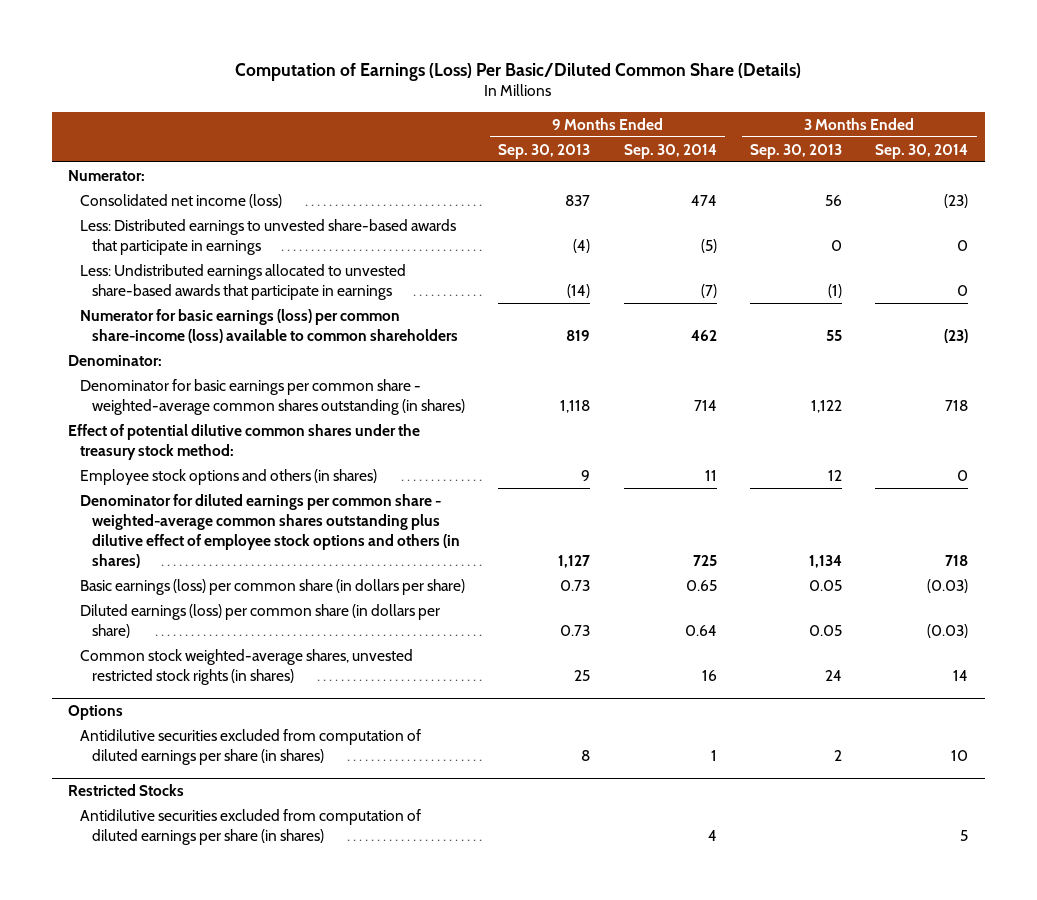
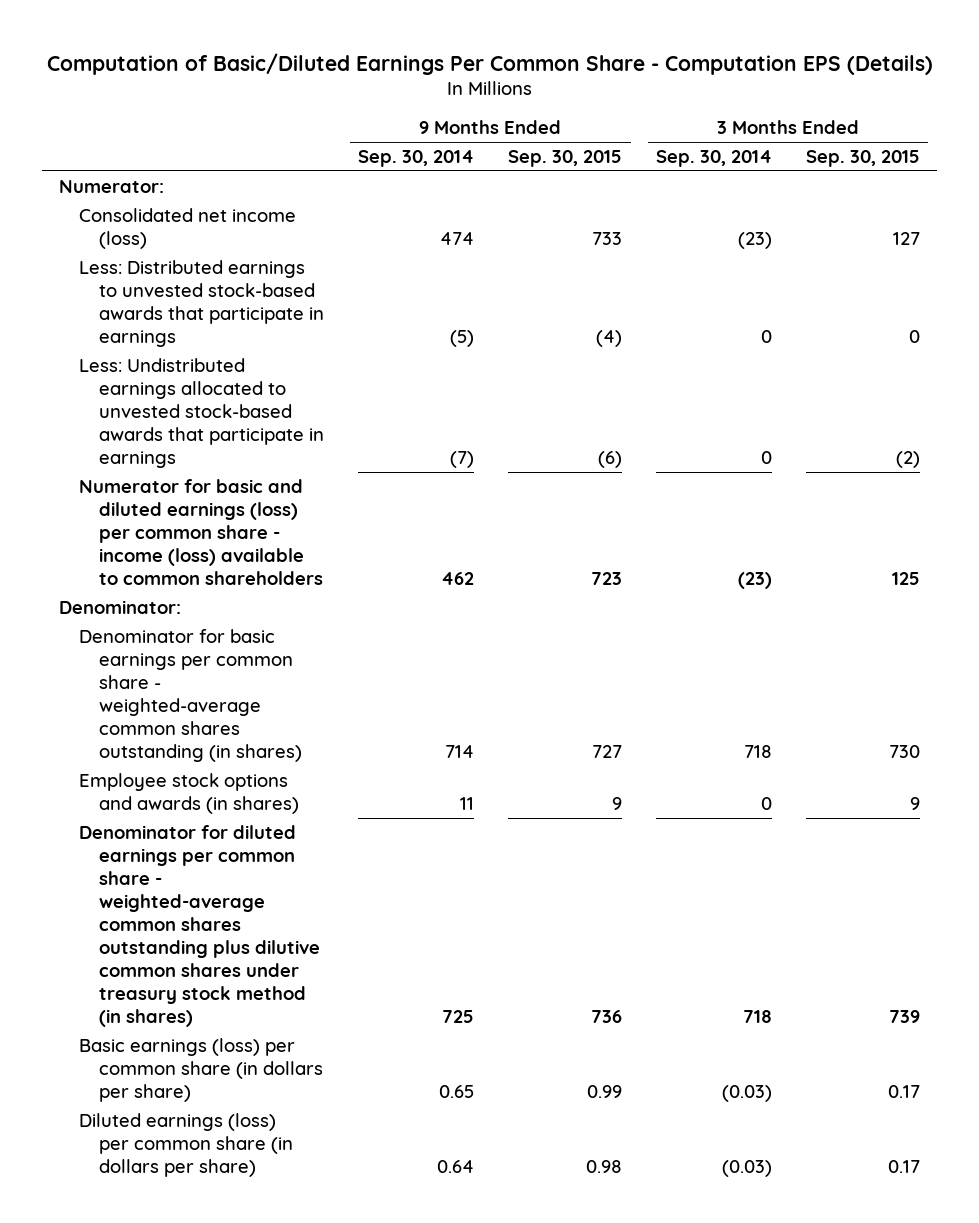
- Computation of Earnings (Loss) Per Basic/Diluted Common Share (Details)
+ Computation of Basic/Diluted Earnings Per Common Share - Computation EPS (Details)
- | 9 Months Ended Sep. 30, 2013 | 9 Months Ended Sep. 30, 2014 | 3 Months Ended Sep. 30, 2013 | 3 Months Ended Sep. 30, 2014
+ | 9 Months Ended Sep. 30, 2014 | 9 Months Ended Sep. 30, 2015 | 3 Months Ended Sep. 30, 2014 | 3 Months Ended Sep. 30, 2015
- Less: Distributed earnings to unvested share-based awards that participate in earnings | (4) | (5) | 0 | 0
- Less: Undistributed earnings allocated to unvested share-based awards that participate in earnings | (14) | (7) | (1) | 0
- Numerator for basic earnings (loss) per common share-income (loss) available to common shareholders | 819 | 462 | 55 | (23)
+ Less: Distributed earnings to unvested stock-based awards that participate in earnings | (5) | (4) | 0 | 0
+ Less: Undistributed earnings allocated to unvested stock-based awards that participate in earnings | (7) | (6) | 0 | (2)
+ Numerator for basic and diluted earnings (loss) per common share - income (loss) available to common shareholders | 462 | 723 | (23) | 125
- Effect of potential dilutive common shares under the treasury stock method:
- Employee stock options and others (in shares) | 9 | 11 | 12 | 0
- Denominator for diluted earnings per common share - weighted-average common shares outstanding plus dilutive effect of employee stock options and others (in shares) | 1,127 | 725 | 1,134 | 718
+ Employee stock options and awards (in shares) | 11 | 9 | 0 | 9
+ Denominator for diluted earnings per common share - weighted-average common shares outstanding plus dilutive common shares under treasury stock method (in shares) | 725 | 736 | 718 | 739
- Common stock weighted-average shares, unvested restricted stock rights (in shares) | 25 | 16 | 24 | 14
- Options
- Antidilutive securities excluded from computation of diluted earnings per share (in shares) | 8 | 1 | 2 | 10
- Restricted Stocks
- Antidilutive securities excluded from computation of diluted earnings per share (in shares) | | 4 | | 5

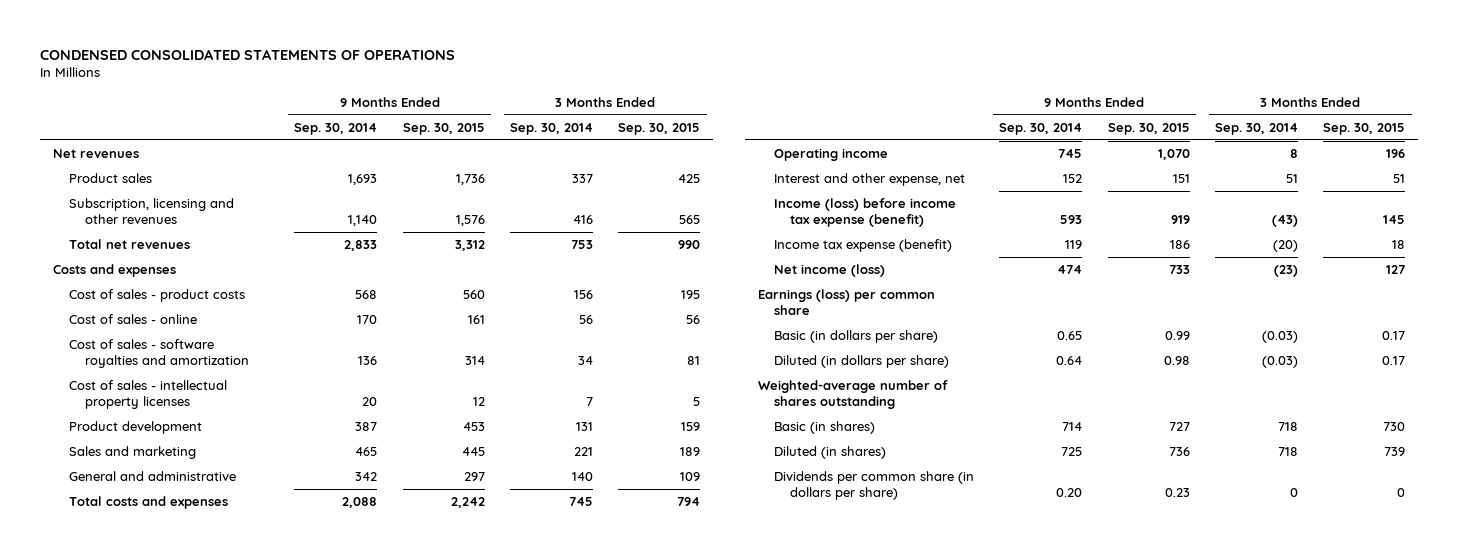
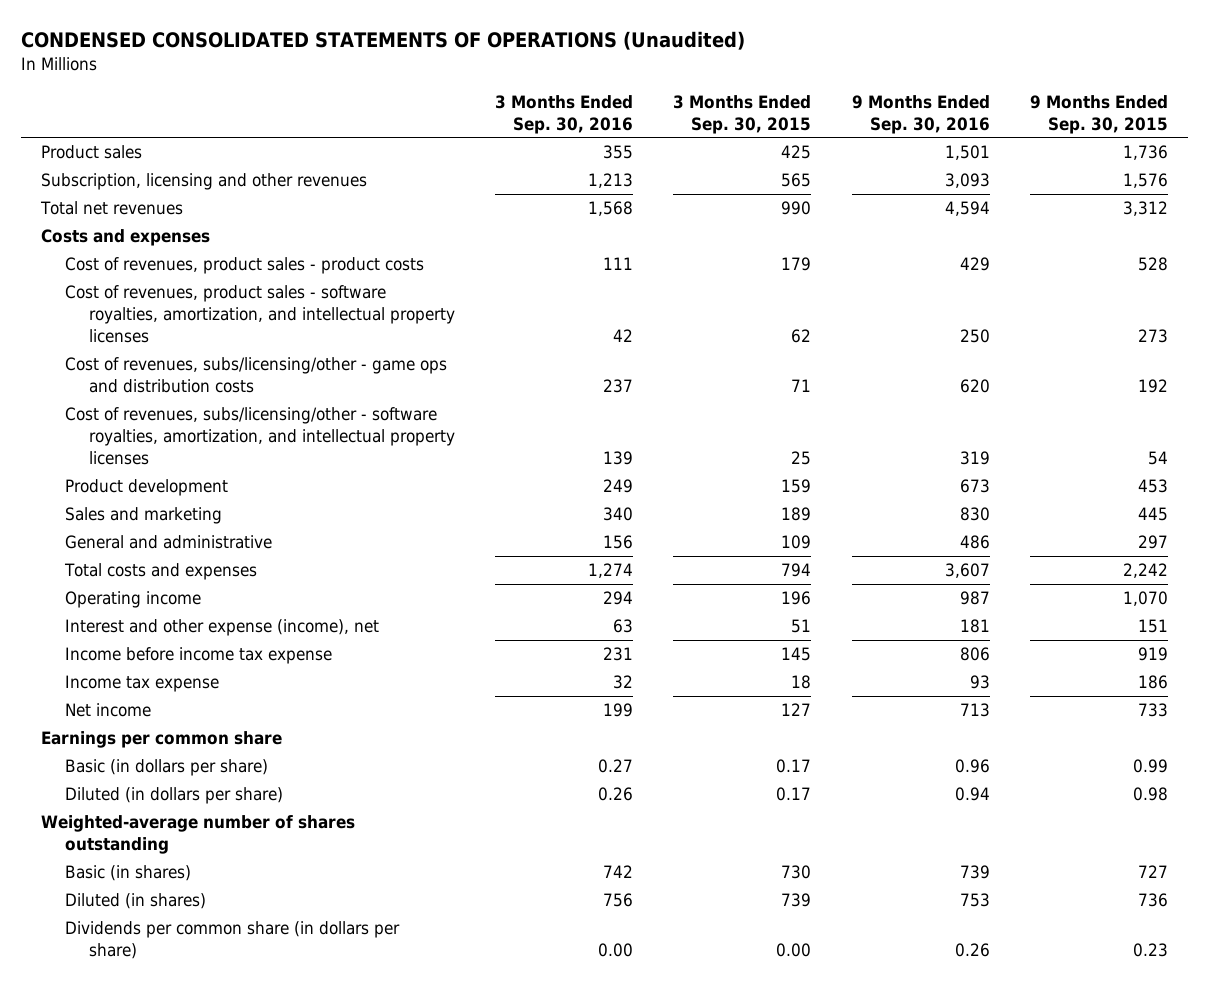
- CONDENSED CONSOLIDATED STATEMENTS OF OPERATIONS
+ CONDENSED CONSOLIDATED STATEMENTS OF OPERATIONS (Unaudited)
- | 9 Months Ended Sep. 30, 2014 | 9 Months Ended Sep. 30, 2015 | 3 Months Ended Sep. 30, 2014 | 3 Months Ended Sep. 30, 2015
+ | 3 Months Ended Sep. 30, 2016 | 3 Months Ended Sep. 30, 2015 | 9 Months Ended Sep. 30, 2016 | 9 Months Ended Sep. 30, 2015
- Net revenues
- Cost of sales - product costs | 568 | 560 | 156 | 195
- Cost of sales - online | 170 | 161 | 56 | 56
- Cost of sales - software royalties and amortization | 136 | 314 | 34 | 81
- Cost of sales - intellectual property licenses | 20 | 12 | 7 | 5
+ Cost of revenues, product sales - product costs | 111 | 179 | 429 | 528
+ Cost of revenues, product sales - software royalties, amortization, and intellectual property licenses | 42 | 62 | 250 | 273
+ Cost of revenues, subs/licensing/other - game ops and distribution costs | 237 | 71 | 620 | 192
+ Cost of revenues, subs/licensing/other - software royalties, amortization, and intellectual property licenses | 139 | 25 | 319 | 54
- Interest and other expense, net | 152 | 151 | 51 | 51
- Income (loss) before income tax expense (benefit) | 593 | 919 | (43) | 145
- Income tax expense (benefit) | 119 | 186 | (20) | 18
- Net income (loss) | 474 | 733 | (23) | 127
- Earnings (loss) per common share
+ Interest and other expense (income), net | 63 | 51 | 181 | 151
+ Income before income tax expense | 231 | 145 | 806 | 919
+ Income tax expense | 32 | 18 | 93 | 186
+ Net income | 199 | 127 | 713 | 733
+ Earnings per common share
- Dividends per common share (in dollars per share) | 0.20 | 0.23 | 0 | 0
+ Dividends per common share (in dollars per share) | 0.00 | 0.00 | 0.26 | 0.23

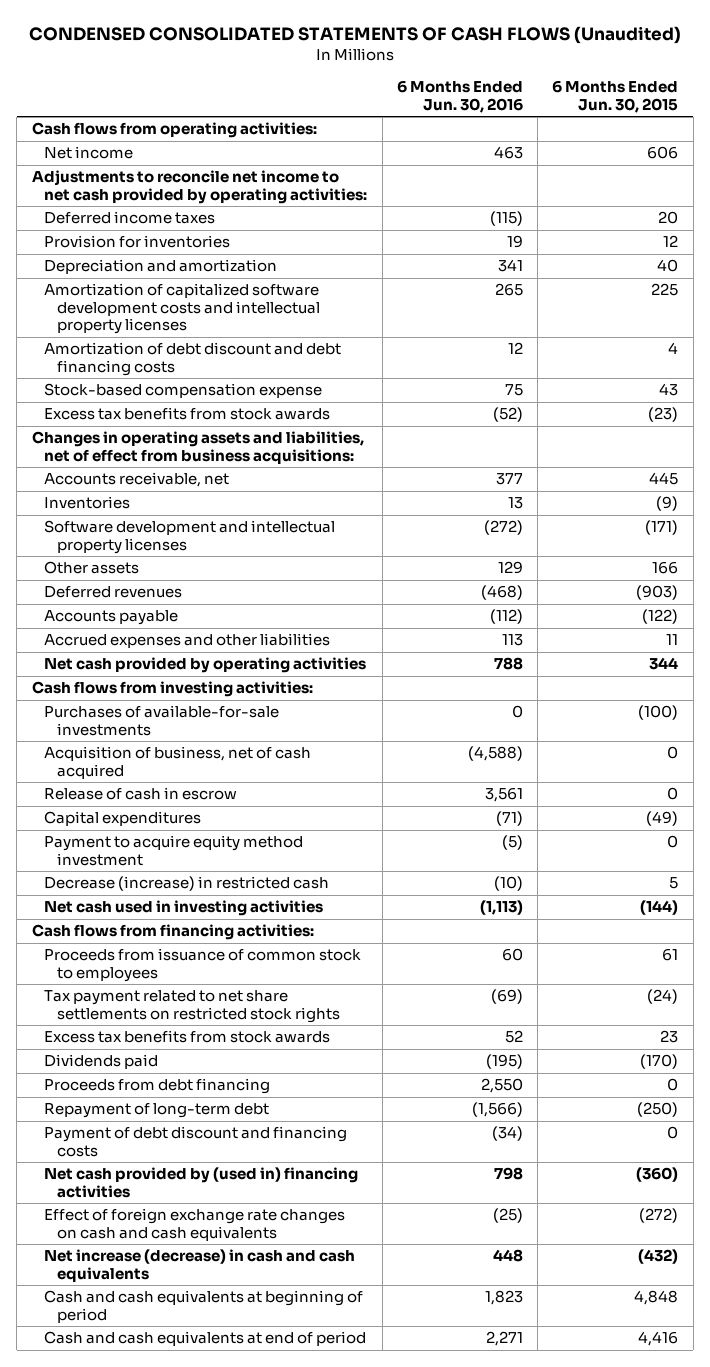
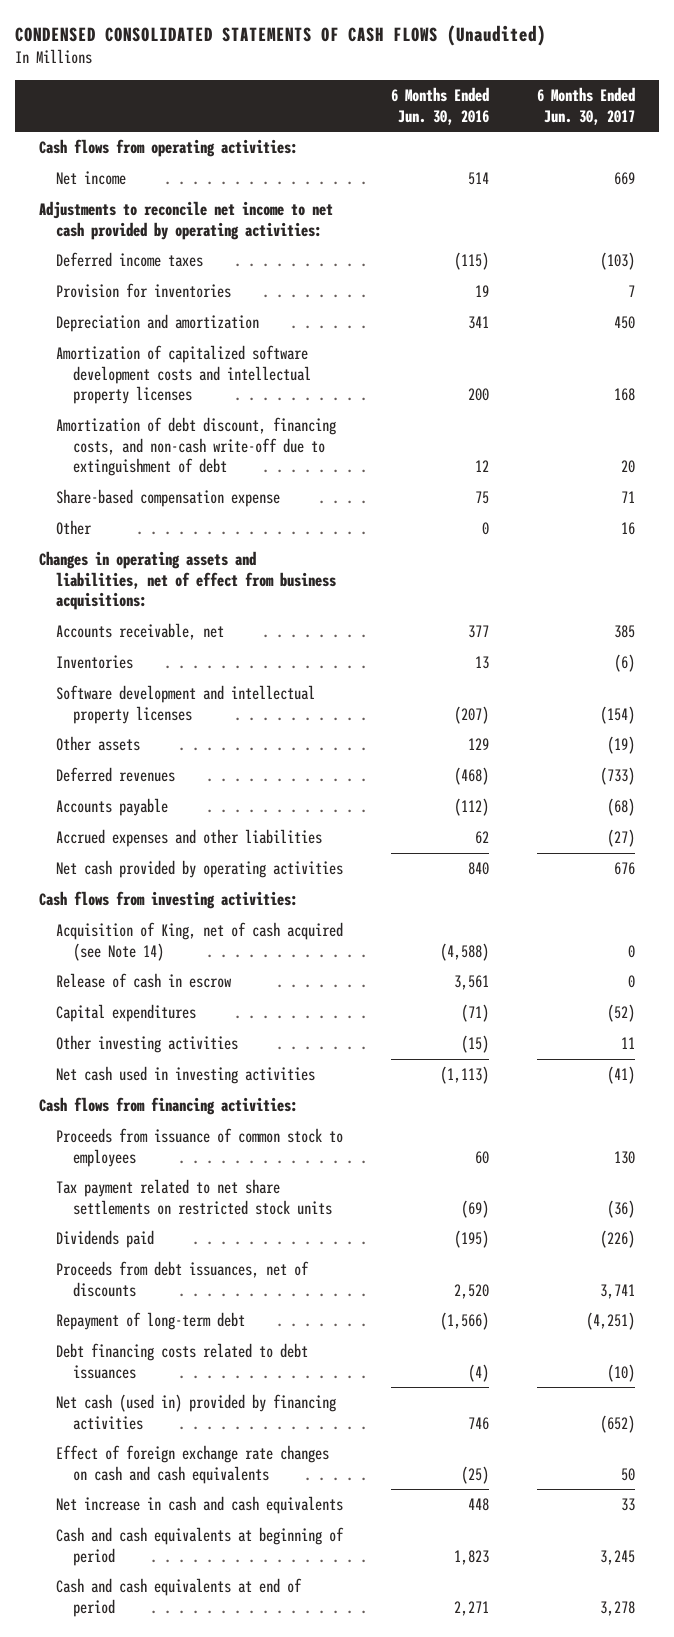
- | 6 Months Ended Jun. 30, 2016 | 6 Months Ended Jun. 30, 2015
+ | 6 Months Ended Jun. 30, 2016 | 6 Months Ended Jun. 30, 2017
- Net income | 463 | 606
+ Net income | 514 | 669
- Amortization of capitalized software development costs and intellectual property licenses | 265 | 225
- Amortization of debt discount and debt financing costs | 12 | 4
- Stock-based compensation expense | 75 | 43
- Excess tax benefits from stock awards | (52) | (23)
+ Amortization of capitalized software development costs and intellectual property licenses | 200 | 168
+ Amortization of debt discount, financing costs, and non-cash write-off due to extinguishment of debt | 12 | 20
+ Share-based compensation expense | 75 | 71
+ Other | 0 | 16
- Software development and intellectual property licenses | (272) | (171)
+ Software development and intellectual property licenses | (207) | (154)
- Accrued expenses and other liabilities | 113 | 11
- Net cash provided by operating activities | 788 | 344
+ Accrued expenses and other liabilities | 62 | (27)
+ Net cash provided by operating activities | 840 | 676
- Purchases of available-for-sale investments | 0 | (100)
- Acquisition of business, net of cash acquired | (4,588) | 0
+ Acquisition of King, net of cash acquired (see Note 14) | (4,588) | 0
- Payment to acquire equity method investment | (5) | 0
- Decrease (increase) in restricted cash | (10) | 5
+ Other investing activities | (15) | 11
- Tax payment related to net share settlements on restricted stock rights | (69) | (24)
- Excess tax benefits from stock awards | 52 | 23
+ Tax payment related to net share settlements on restricted stock units | (69) | (36)
- Proceeds from debt financing | 2,550 | 0
+ Proceeds from debt issuances, net of discounts | 2,520 | 3,741
- Payment of debt discount and financing costs | (34) | 0
- Net cash provided by (used in) financing activities | 798 | (360)
+ Debt financing costs related to debt issuances | (4) | (10)
+ Net cash (used in) provided by financing activities | 746 | (652)
- Net increase (decrease) in cash and cash equivalents | 448 | (432)
+ Net increase in cash and cash equivalents | 448 | 33

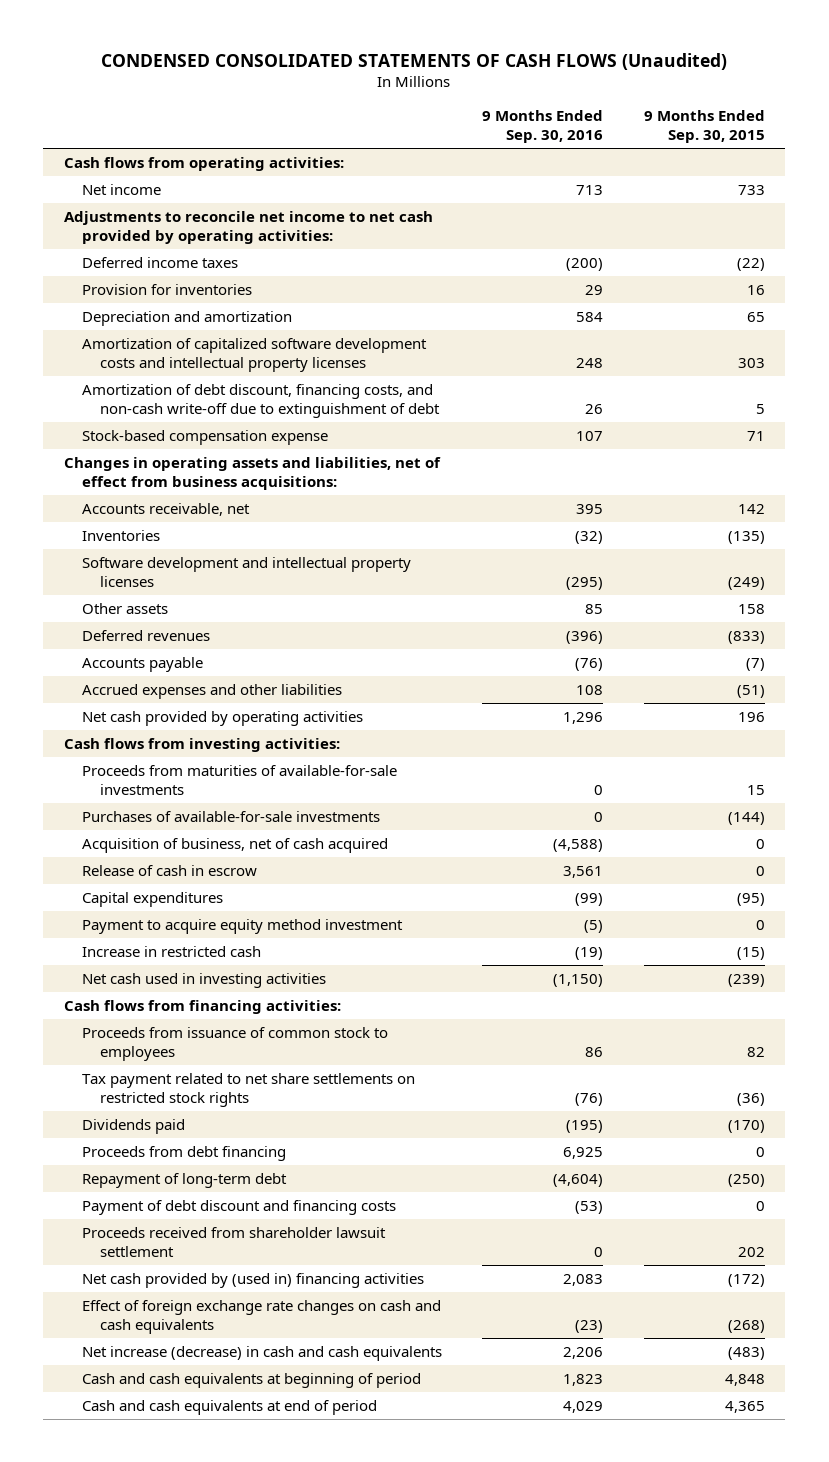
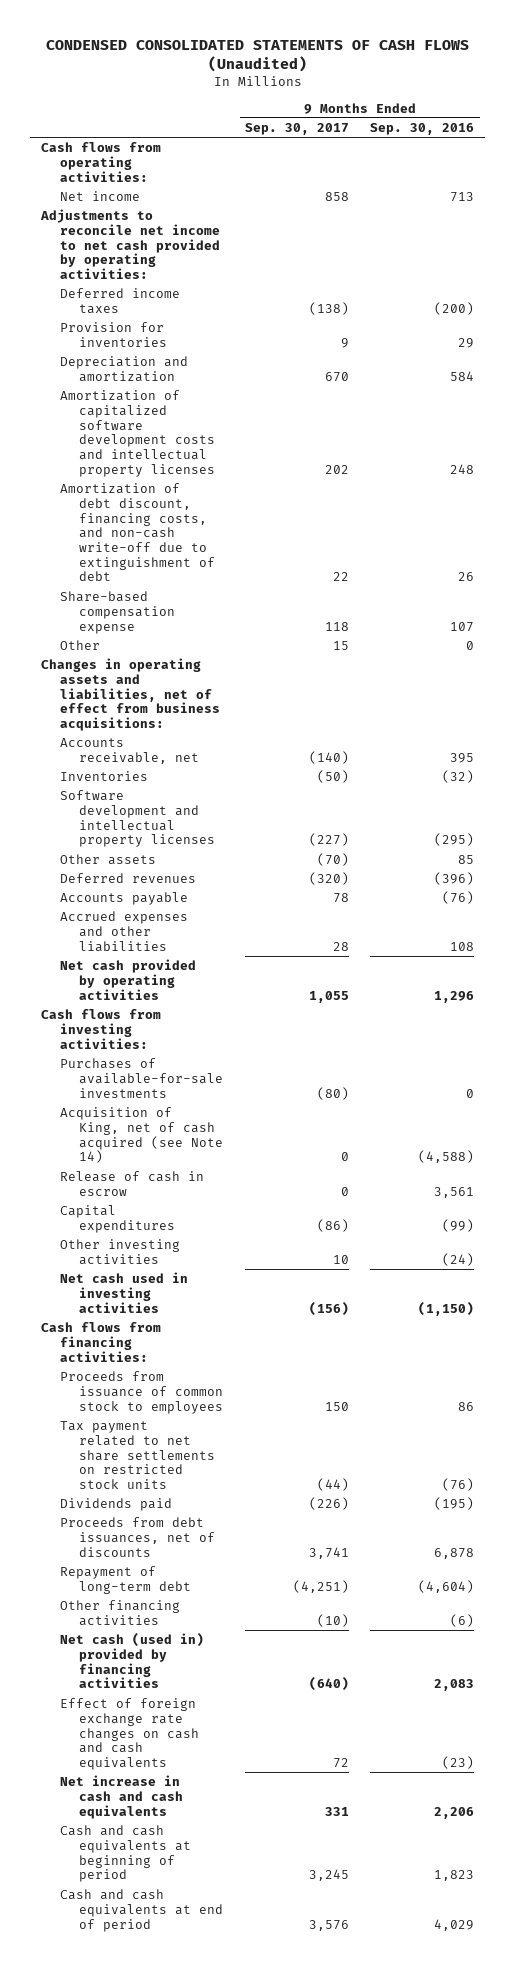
- | 9 Months Ended Sep. 30, 2016 | 9 Months Ended Sep. 30, 2015
+ | 9 Months Ended Sep. 30, 2017 | 9 Months Ended Sep. 30, 2016
- Stock-based compensation expense | 107 | 71
+ Share-based compensation expense | 118 | 107
+ Other | 15 | 0
- Proceeds from maturities of available-for-sale investments | 0 | 15
- Acquisition of business, net of cash acquired | (4,588) | 0
+ Acquisition of King, net of cash acquired (see Note 14) | 0 | (4,588)
- Payment to acquire equity method investment | (5) | 0
- Increase in restricted cash | (19) | (15)
+ Other investing activities | 10 | (24)
- Tax payment related to net share settlements on restricted stock rights | (76) | (36)
+ Tax payment related to net share settlements on restricted stock units | (44) | (76)
- Proceeds from debt financing | 6,925 | 0
+ Proceeds from debt issuances, net of discounts | 3,741 | 6,878
- Payment of debt discount and financing costs | (53) | 0
- Proceeds received from shareholder lawsuit settlement | 0 | 202
- Net cash provided by (used in) financing activities | 2,083 | (172)
+ Other financing activities | (10) | (6)
+ Net cash (used in) provided by financing activities | (640) | 2,083
- Net increase (decrease) in cash and cash equivalents | 2,206 | (483)
+ Net increase in cash and cash equivalents | 331 | 2,206

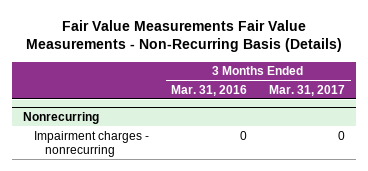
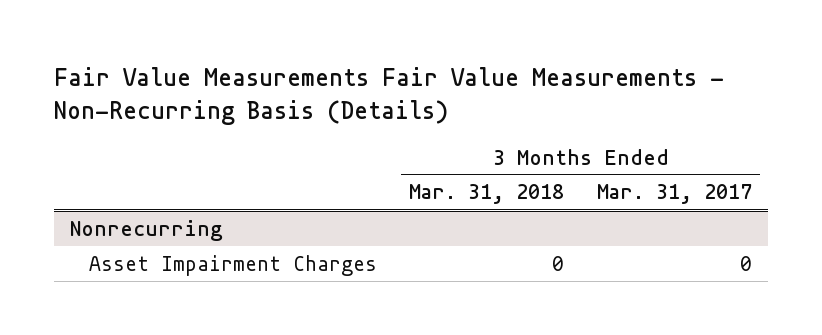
- | 3 Months Ended Mar. 31, 2016 | 3 Months Ended Mar. 31, 2017
+ | 3 Months Ended Mar. 31, 2018 | 3 Months Ended Mar. 31, 2017
@ Nonrecurring
- Impairment charges - nonrecurring | 0 | 0
+ Asset Impairment Charges | 0 | 0

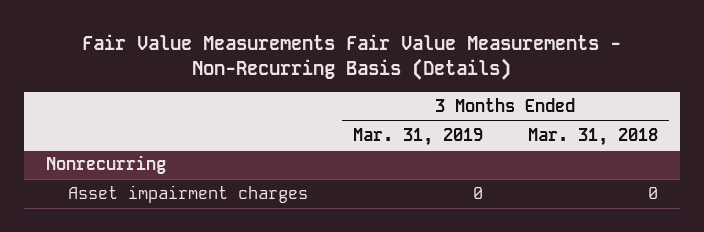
- | 3 Months Ended Mar. 31, 2018 | 3 Months Ended Mar. 31, 2017
+ | 3 Months Ended Mar. 31, 2019 | 3 Months Ended Mar. 31, 2018
@ Nonrecurring
- Asset Impairment Charges | 0 | 0
+ Asset impairment charges | 0 | 0

